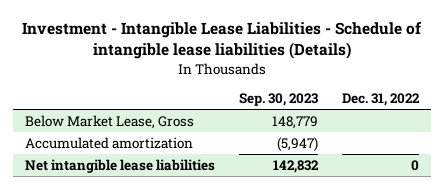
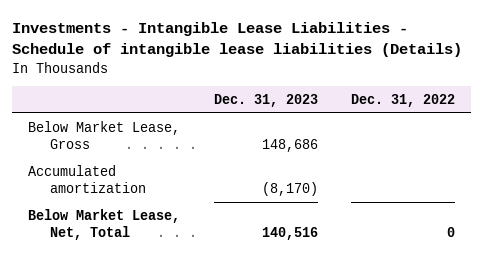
- Investment - Intangible Lease Liabilities - Schedule of intangible lease liabilities (Details)
+ Investments - Intangible Lease Liabilities - Schedule of intangible lease liabilities (Details)
- | Sep. 30, 2023 | Dec. 31, 2022
+ | Dec. 31, 2023 | Dec. 31, 2022
- Net intangible lease liabilities | 142,832 | 0
+ Below Market Lease, Net, Total | 140,516 | 0

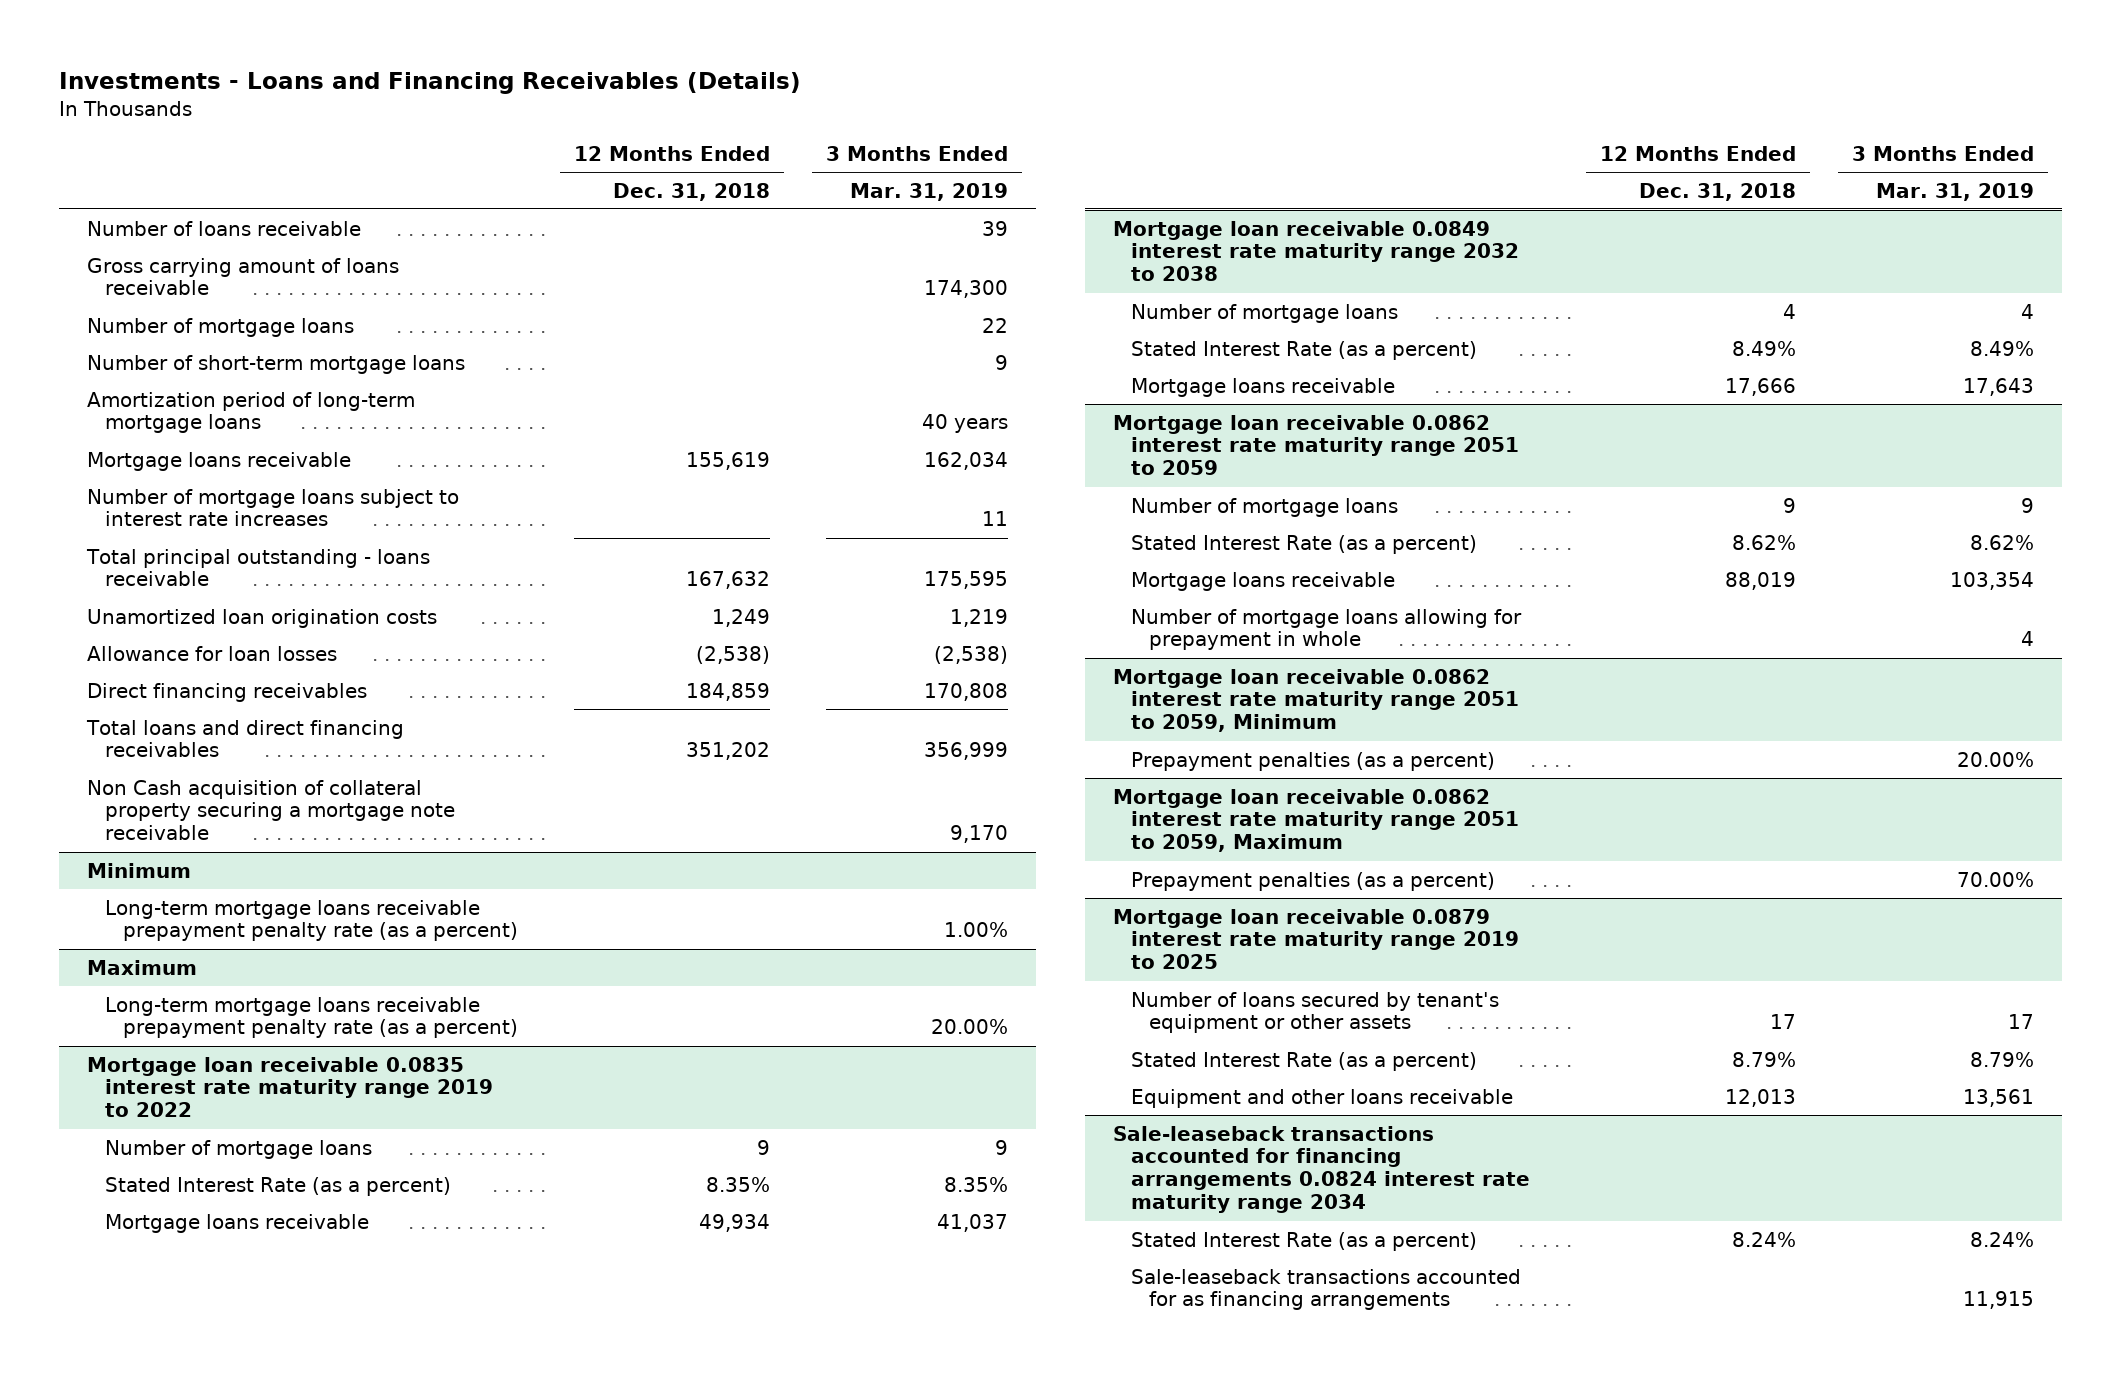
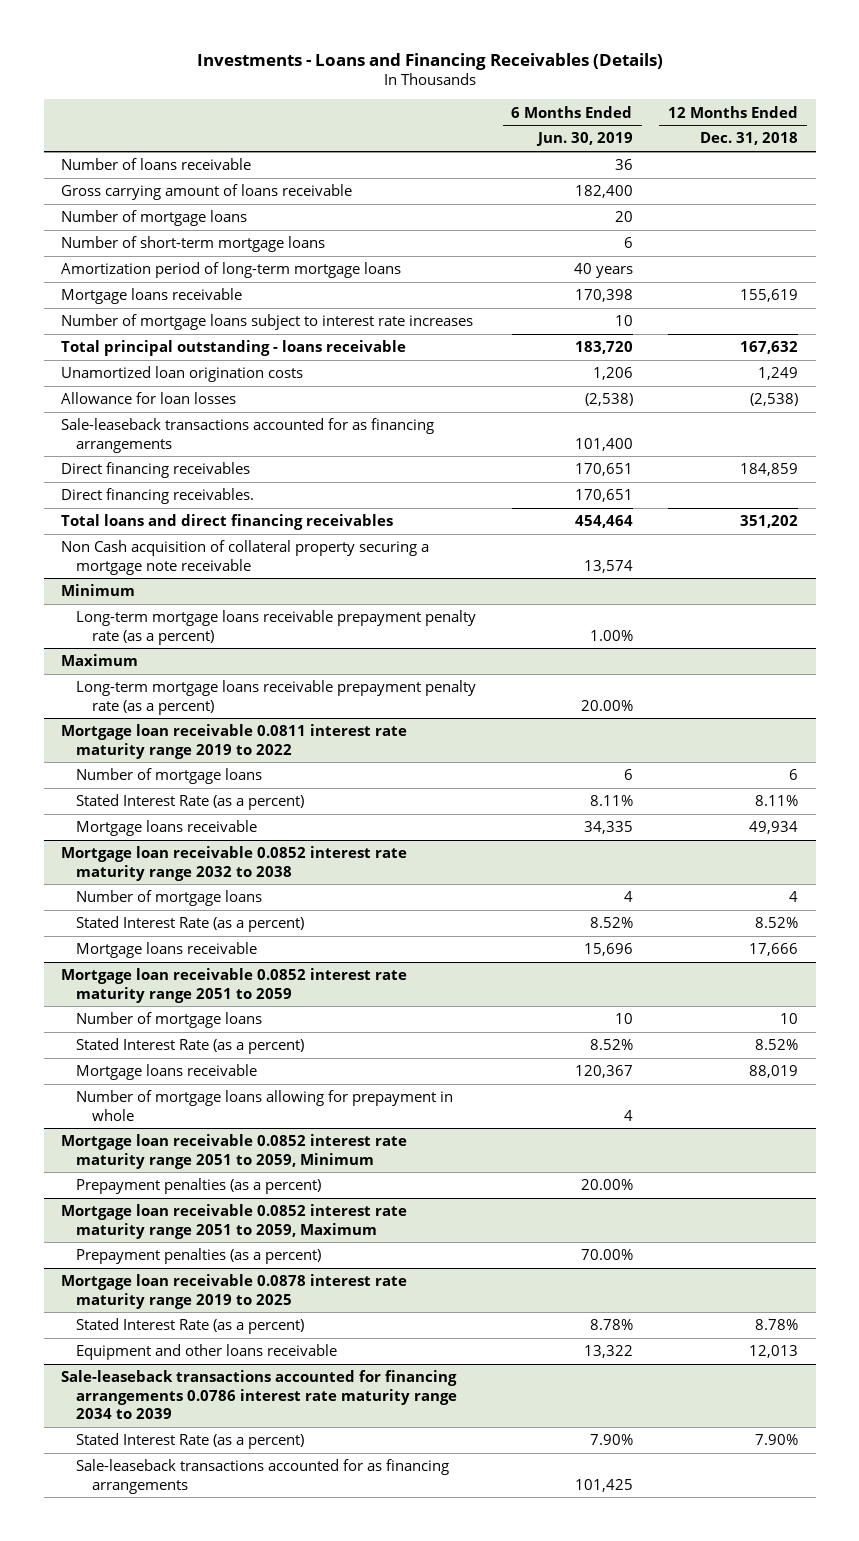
- | 12 Months Ended Dec. 31, 2018 | 3 Months Ended Mar. 31, 2019
+ | 6 Months Ended Jun. 30, 2019 | 12 Months Ended Dec. 31, 2018
+ Sale-leaseback transactions accounted for as financing arrangements | 101,400 |
+ Direct financing receivables. | 170,651 |
- Mortgage loan receivable 0.0835 interest rate maturity range 2019 to 2022
- Number of mortgage loans | 9 | 9
- Stated Interest Rate (as a percent) | 8.35% | 8.35%
+ Mortgage loan receivable 0.0811 interest rate maturity range 2019 to 2022
+ Number of mortgage loans | 6 | 6
+ Stated Interest Rate (as a percent) | 8.11% | 8.11%
- Mortgage loan receivable 0.0849 interest rate maturity range 2032 to 2038
+ Mortgage loan receivable 0.0852 interest rate maturity range 2032 to 2038
- Stated Interest Rate (as a percent) | 8.49% | 8.49%
+ Stated Interest Rate (as a percent) | 8.52% | 8.52%
- Mortgage loan receivable 0.0862 interest rate maturity range 2051 to 2059
- Number of mortgage loans | 9 | 9
- Stated Interest Rate (as a percent) | 8.62% | 8.62%
+ Mortgage loan receivable 0.0852 interest rate maturity range 2051 to 2059
+ Number of mortgage loans | 10 | 10
+ Stated Interest Rate (as a percent) | 8.52% | 8.52%
- Mortgage loan receivable 0.0862 interest rate maturity range 2051 to 2059, Minimum
+ Mortgage loan receivable 0.0852 interest rate maturity range 2051 to 2059, Minimum
- Mortgage loan receivable 0.0862 interest rate maturity range 2051 to 2059, Maximum
+ Mortgage loan receivable 0.0852 interest rate maturity range 2051 to 2059, Maximum
- Mortgage loan receivable 0.0879 interest rate maturity range 2019 to 2025
- Number of loans secured by tenant's equipment or other assets | 17 | 17
- Stated Interest Rate (as a percent) | 8.79% | 8.79%
+ Mortgage loan receivable 0.0878 interest rate maturity range 2019 to 2025
+ Stated Interest Rate (as a percent) | 8.78% | 8.78%
- Sale-leaseback transactions accounted for financing arrangements 0.0824 interest rate maturity range 2034
- Stated Interest Rate (as a percent) | 8.24% | 8.24%
+ Sale-leaseback transactions accounted for financing arrangements 0.0786 interest rate maturity range 2034 to 2039
+ Stated Interest Rate (as a percent) | 7.90% | 7.90%

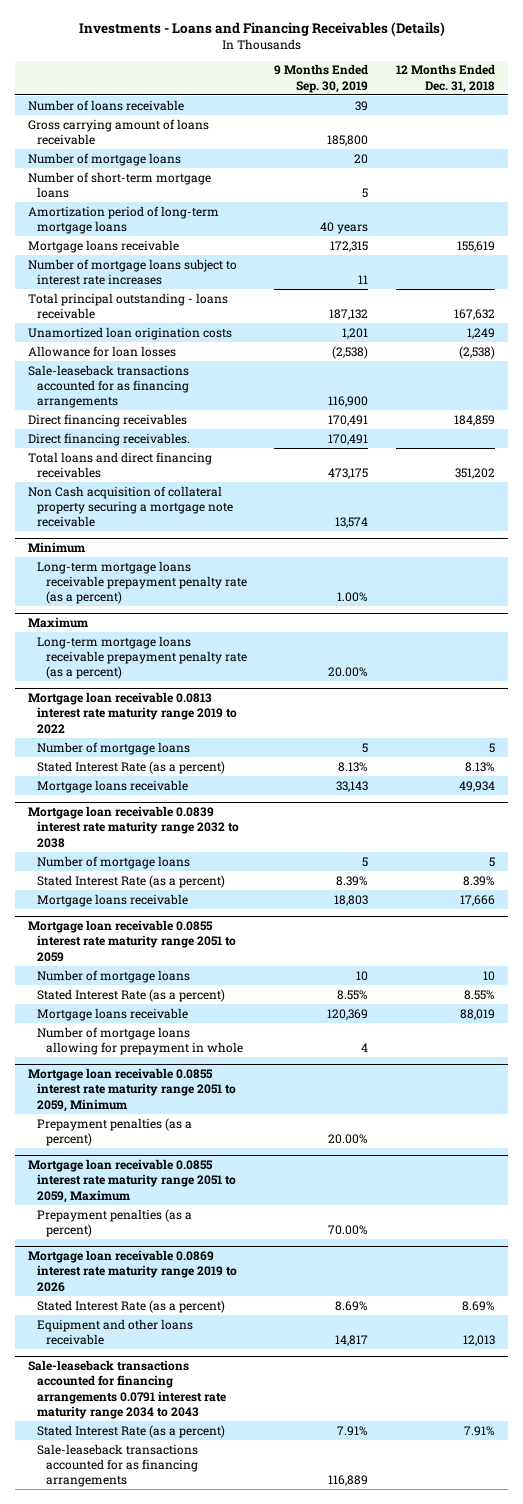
- | 6 Months Ended Jun. 30, 2019 | 12 Months Ended Dec. 31, 2018
+ | 9 Months Ended Sep. 30, 2019 | 12 Months Ended Dec. 31, 2018
- Mortgage loan receivable 0.0811 interest rate maturity range 2019 to 2022
- Number of mortgage loans | 6 | 6
- Stated Interest Rate (as a percent) | 8.11% | 8.11%
+ Mortgage loan receivable 0.0813 interest rate maturity range 2019 to 2022
+ Number of mortgage loans | 5 | 5
+ Stated Interest Rate (as a percent) | 8.13% | 8.13%
- Mortgage loan receivable 0.0852 interest rate maturity range 2032 to 2038
- Number of mortgage loans | 4 | 4
- Stated Interest Rate (as a percent) | 8.52% | 8.52%
+ Mortgage loan receivable 0.0839 interest rate maturity range 2032 to 2038
+ Number of mortgage loans | 5 | 5
+ Stated Interest Rate (as a percent) | 8.39% | 8.39%
- Mortgage loan receivable 0.0852 interest rate maturity range 2051 to 2059
+ Mortgage loan receivable 0.0855 interest rate maturity range 2051 to 2059
- Stated Interest Rate (as a percent) | 8.52% | 8.52%
+ Stated Interest Rate (as a percent) | 8.55% | 8.55%
- Mortgage loan receivable 0.0852 interest rate maturity range 2051 to 2059, Minimum
+ Mortgage loan receivable 0.0855 interest rate maturity range 2051 to 2059, Minimum
- Mortgage loan receivable 0.0852 interest rate maturity range 2051 to 2059, Maximum
+ Mortgage loan receivable 0.0855 interest rate maturity range 2051 to 2059, Maximum
- Mortgage loan receivable 0.0878 interest rate maturity range 2019 to 2025
- Stated Interest Rate (as a percent) | 8.78% | 8.78%
+ Mortgage loan receivable 0.0869 interest rate maturity range 2019 to 2026
+ Stated Interest Rate (as a percent) | 8.69% | 8.69%
- Sale-leaseback transactions accounted for financing arrangements 0.0786 interest rate maturity range 2034 to 2039
- Stated Interest Rate (as a percent) | 7.90% | 7.90%
- Sale-leaseback transactions accounted for as financing arrangements | 101,425 |
+ Sale-leaseback transactions accounted for financing arrangements 0.0791 interest rate maturity range 2034 to 2043
+ Stated Interest Rate (as a percent) | 7.91% | 7.91%
+ Sale-leaseback transactions accounted for as financing arrangements | 116,889 |

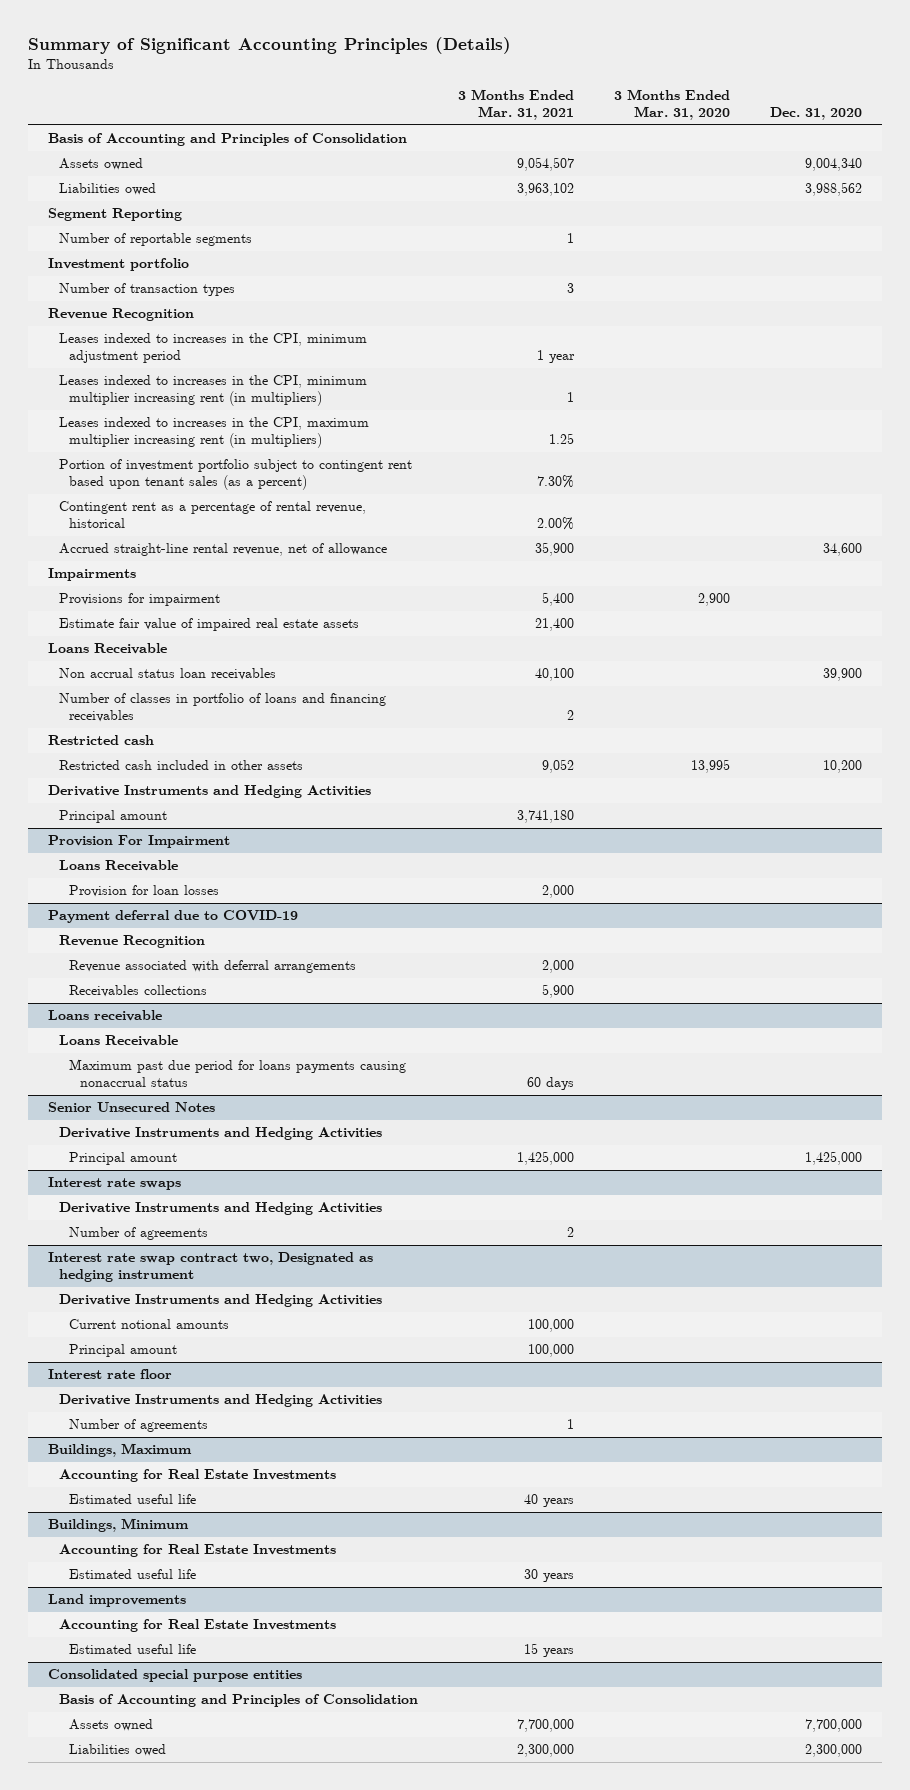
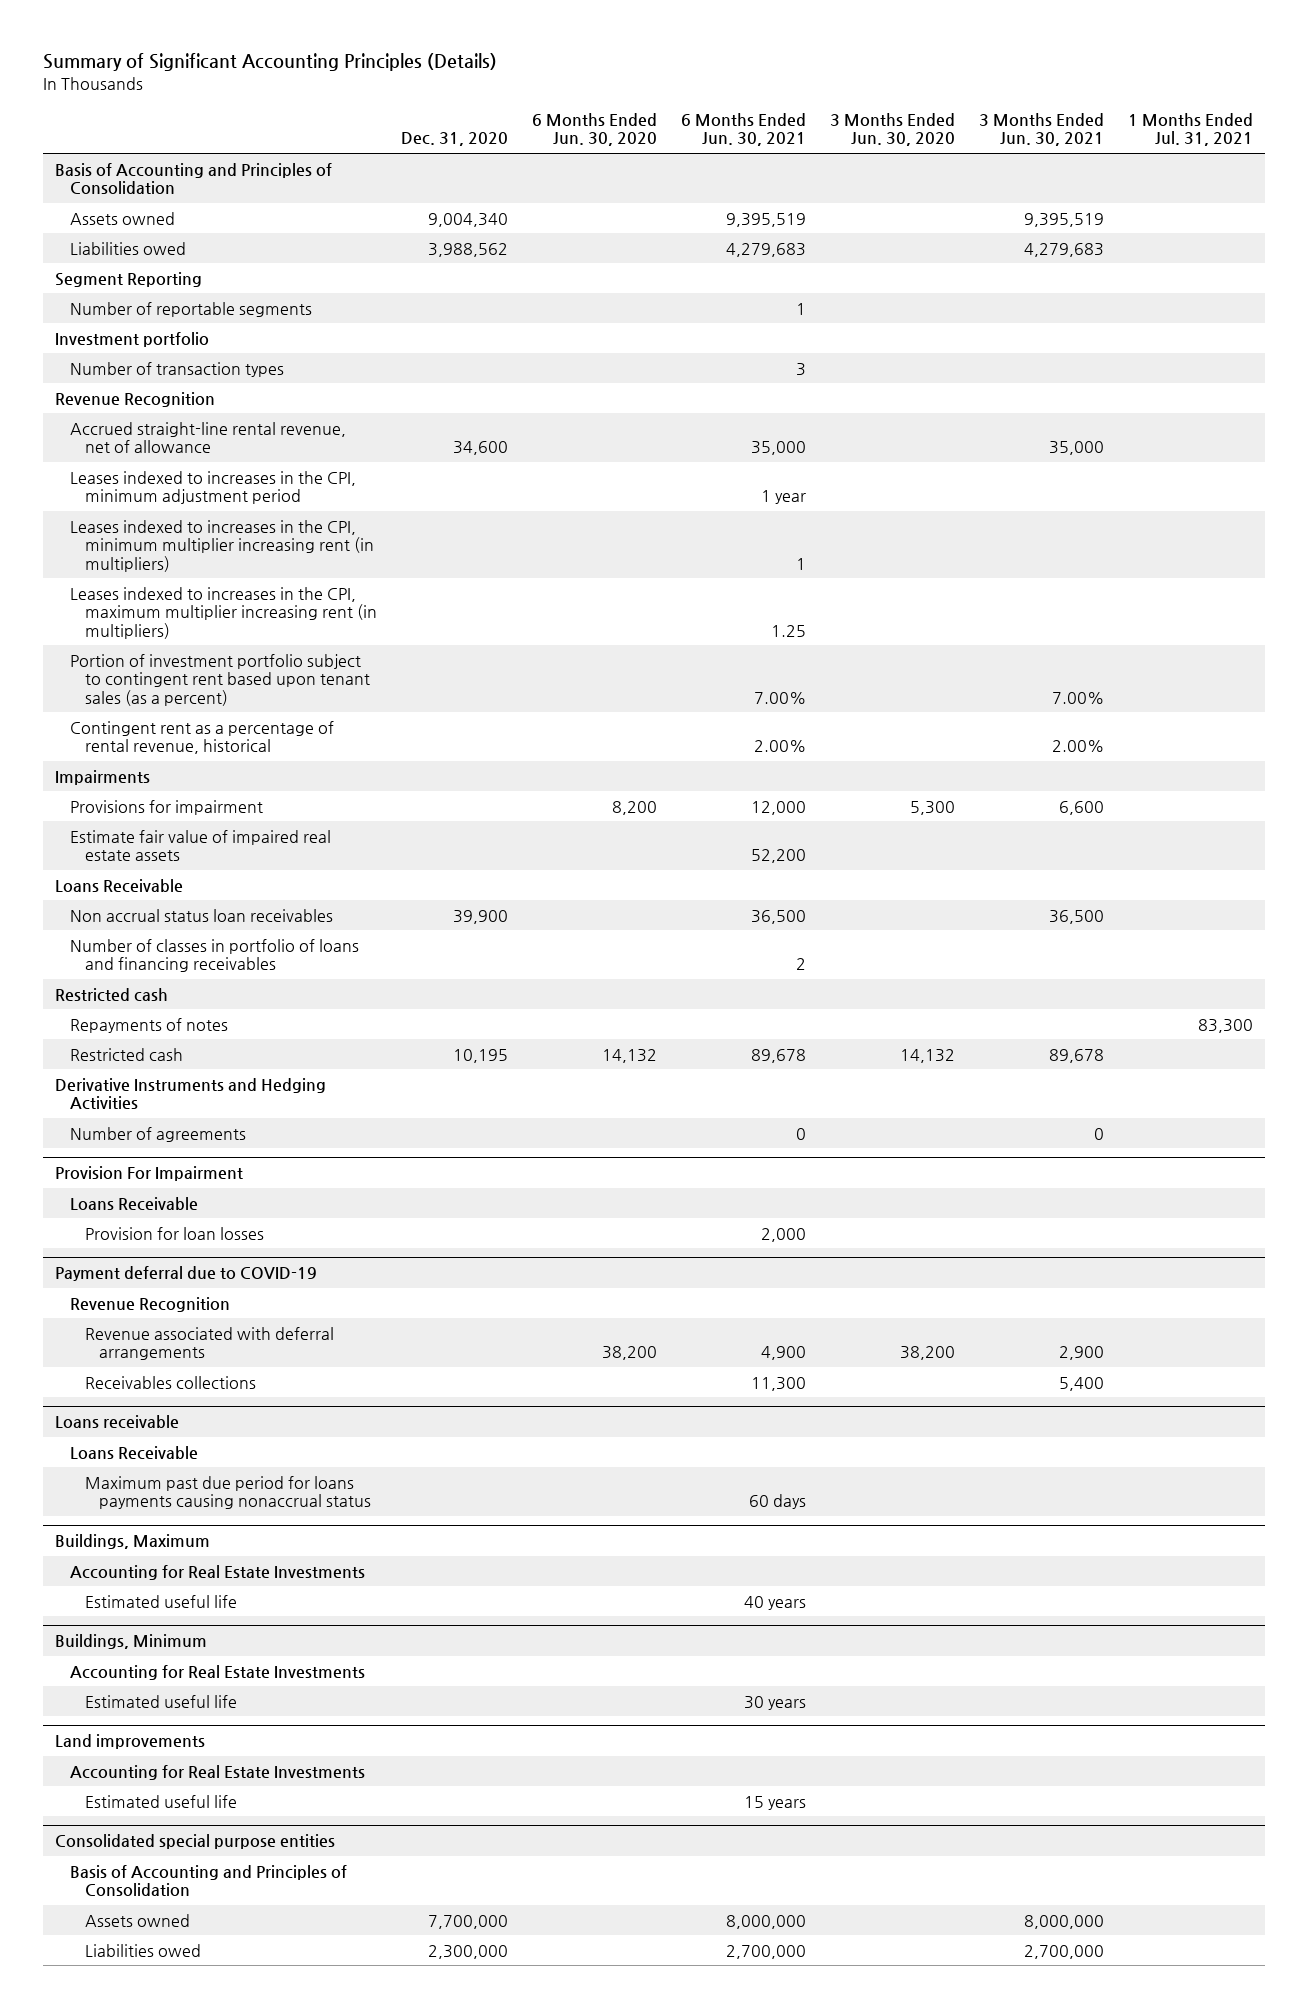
- | 3 Months Ended Mar. 31, 2021 | 3 Months Ended Mar. 31, 2020 | Dec. 31, 2020
+ | Dec. 31, 2020 | 6 Months Ended Jun. 30, 2020 | 6 Months Ended Jun. 30, 2021 | 3 Months Ended Jun. 30, 2020 | 3 Months Ended Jun. 30, 2021 | 1 Months Ended Jul. 31, 2021
moved up: Accrued straight-line rental revenue, net of allowance | 34,600 | | 35,000 | | 35,000 |
- Restricted cash included in other assets | 9,052 | 13,995 | 10,200
+ Repayments of notes | | | | | | 83,300
+ Restricted cash | 10,195 | 14,132 | 89,678 | 14,132 | 89,678 |
- Principal amount | 3,741,180 | |
+ Number of agreements | | | 0 | | 0 |
- Senior Unsecured Notes
- Derivative Instruments and Hedging Activities
- Principal amount | 1,425,000 | | 1,425,000
- Interest rate swaps
- Derivative Instruments and Hedging Activities
- Number of agreements | 2 | |
- Interest rate swap contract two, Designated as hedging instrument
- Derivative Instruments and Hedging Activities
- Current notional amounts | 100,000 | |
- Principal amount | 100,000 | |
- Interest rate floor
- Derivative Instruments and Hedging Activities
- Number of agreements | 1 | |

